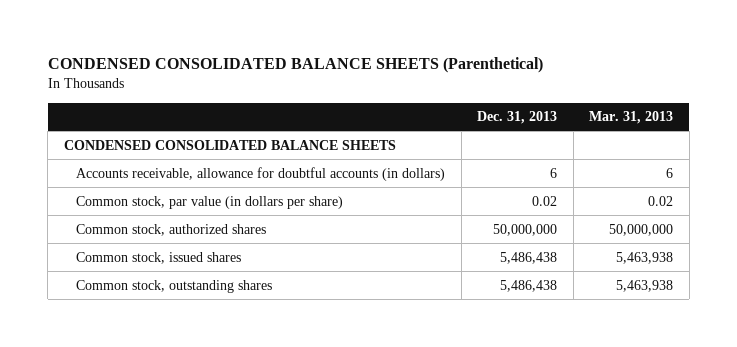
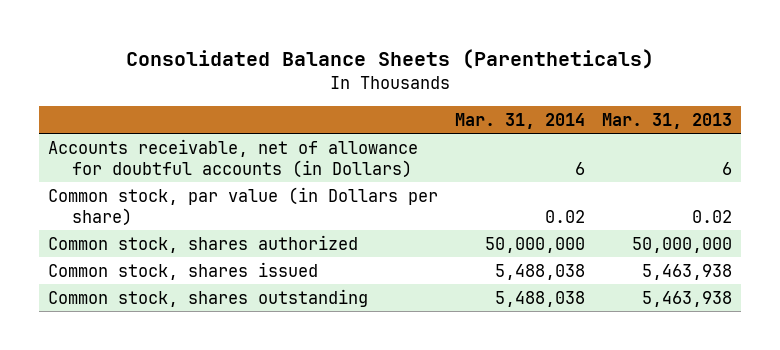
- CONDENSED CONSOLIDATED BALANCE SHEETS (Parenthetical)
+ Consolidated Balance Sheets (Parentheticals)
- | Dec. 31, 2013 | Mar. 31, 2013
+ | Mar. 31, 2014 | Mar. 31, 2013
- CONDENSED CONSOLIDATED BALANCE SHEETS
- Accounts receivable, allowance for doubtful accounts (in dollars) | 6 | 6
- Common stock, par value (in dollars per share) | 0.02 | 0.02
- Common stock, authorized shares | 50,000,000 | 50,000,000
- Common stock, issued shares | 5,486,438 | 5,463,938
- Common stock, outstanding shares | 5,486,438 | 5,463,938
+ Accounts receivable, net of allowance for doubtful accounts (in Dollars) | 6 | 6
+ Common stock, par value (in Dollars per share) | 0.02 | 0.02
+ Common stock, shares authorized | 50,000,000 | 50,000,000
+ Common stock, shares issued | 5,488,038 | 5,463,938
+ Common stock, shares outstanding | 5,488,038 | 5,463,938

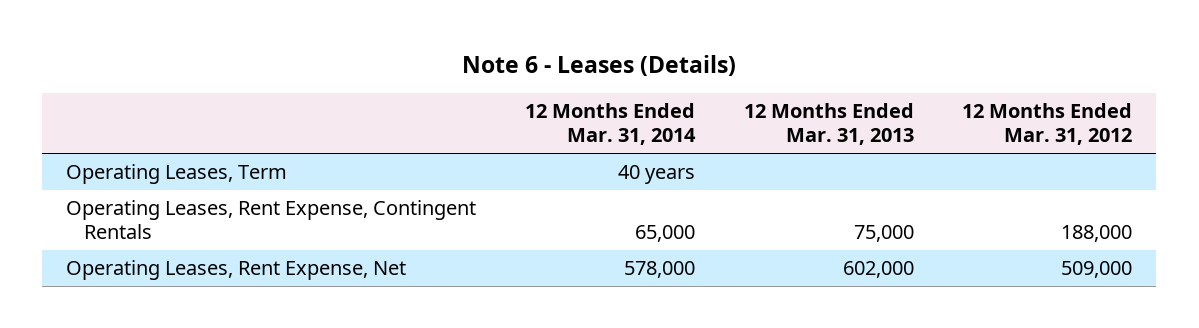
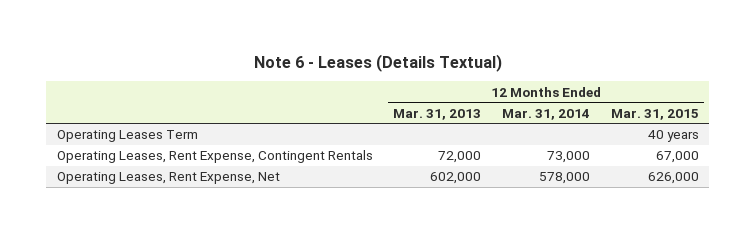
- Note 6 - Leases (Details)
+ Note 6 - Leases (Details Textual)
- | 12 Months Ended Mar. 31, 2014 | 12 Months Ended Mar. 31, 2013 | 12 Months Ended Mar. 31, 2012
+ | 12 Months Ended Mar. 31, 2013 | 12 Months Ended Mar. 31, 2014 | 12 Months Ended Mar. 31, 2015
- Operating Leases, Term | 40 years | |
- Operating Leases, Rent Expense, Contingent Rentals | 65,000 | 75,000 | 188,000
+ Operating Leases Term | | | 40 years
+ Operating Leases, Rent Expense, Contingent Rentals | 72,000 | 73,000 | 67,000

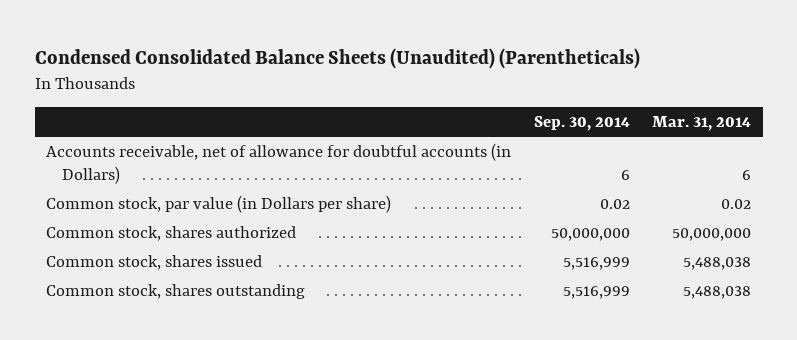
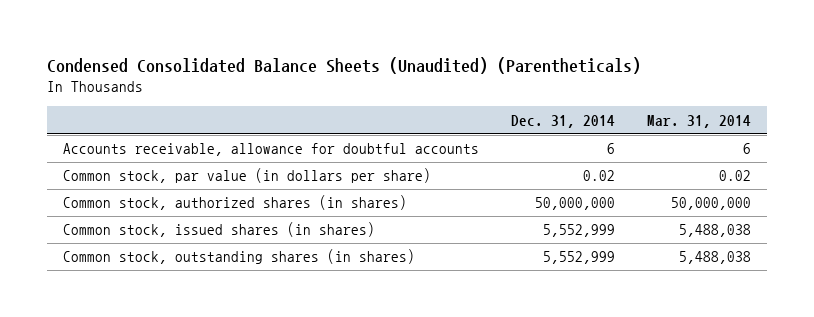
- | Sep. 30, 2014 | Mar. 31, 2014
+ | Dec. 31, 2014 | Mar. 31, 2014
- Accounts receivable, net of allowance for doubtful accounts (in Dollars) | 6 | 6
- Common stock, par value (in Dollars per share) | 0.02 | 0.02
- Common stock, shares authorized | 50,000,000 | 50,000,000
- Common stock, shares issued | 5,516,999 | 5,488,038
- Common stock, shares outstanding | 5,516,999 | 5,488,038
+ Accounts receivable, allowance for doubtful accounts | 6 | 6
+ Common stock, par value (in dollars per share) | 0.02 | 0.02
+ Common stock, authorized shares (in shares) | 50,000,000 | 50,000,000
+ Common stock, issued shares (in shares) | 5,552,999 | 5,488,038
+ Common stock, outstanding shares (in shares) | 5,552,999 | 5,488,038

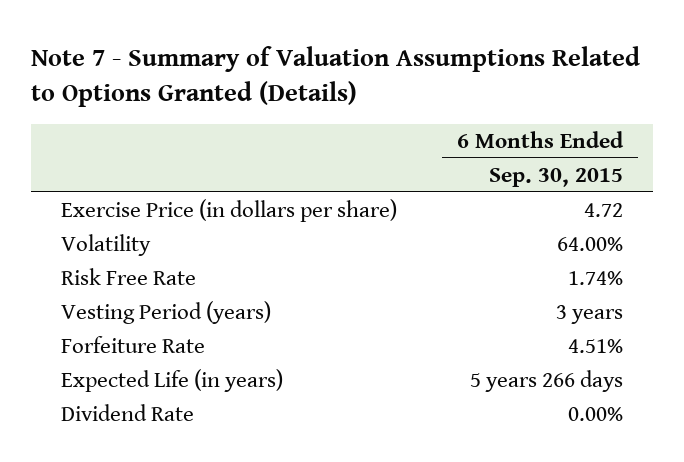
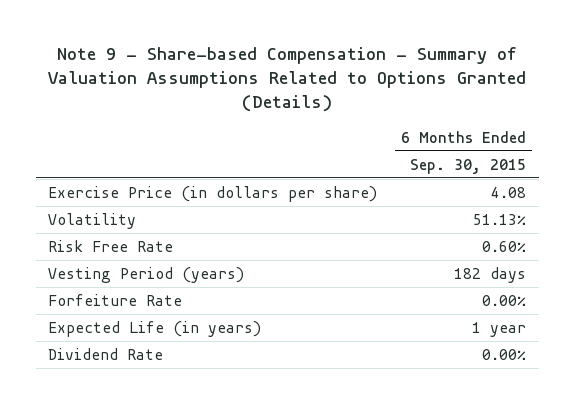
- Note 7 - Summary of Valuation Assumptions Related to Options Granted (Details)
+ Note 9 - Share-based Compensation - Summary of Valuation Assumptions Related to Options Granted (Details)
- Exercise Price (in dollars per share) | 4.72
- Volatility | 64.00%
- Risk Free Rate | 1.74%
- Vesting Period (years) | 3 years
- Forfeiture Rate | 4.51%
- Expected Life (in years) | 5 years 266 days
+ Exercise Price (in dollars per share) | 4.08
+ Volatility | 51.13%
+ Risk Free Rate | 0.60%
+ Vesting Period (years) | 182 days
+ Forfeiture Rate | 0.00%
+ Expected Life (in years) | 1 year

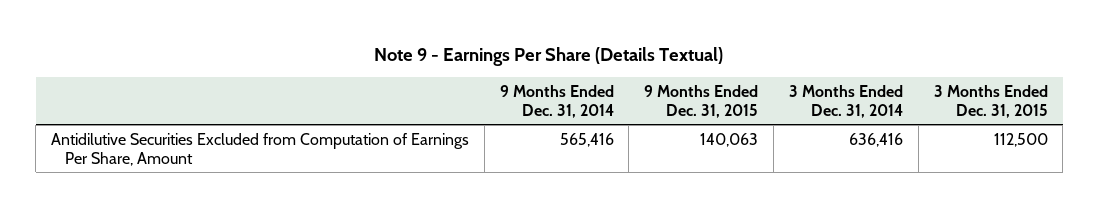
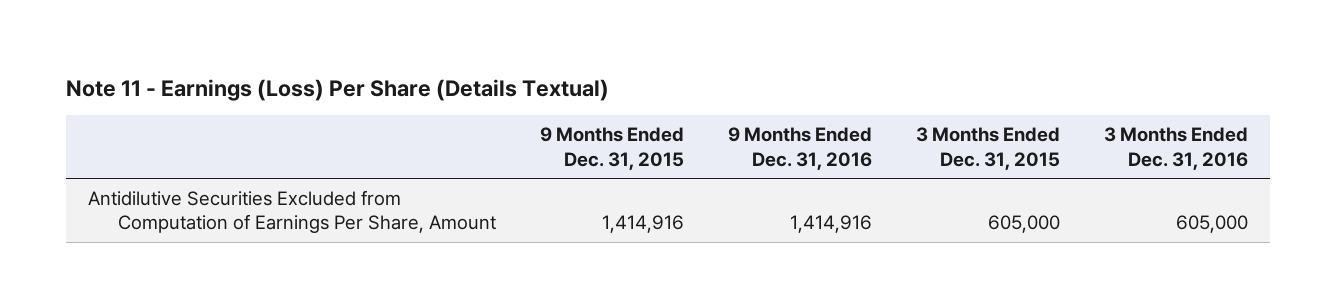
- Note 9 - Earnings Per Share (Details Textual)
+ Note 11 - Earnings (Loss) Per Share (Details Textual)
- | 9 Months Ended Dec. 31, 2014 | 9 Months Ended Dec. 31, 2015 | 3 Months Ended Dec. 31, 2014 | 3 Months Ended Dec. 31, 2015
+ | 9 Months Ended Dec. 31, 2015 | 9 Months Ended Dec. 31, 2016 | 3 Months Ended Dec. 31, 2015 | 3 Months Ended Dec. 31, 2016
- Antidilutive Securities Excluded from Computation of Earnings Per Share, Amount | 565,416 | 140,063 | 636,416 | 112,500
+ Antidilutive Securities Excluded from Computation of Earnings Per Share, Amount | 1,414,916 | 1,414,916 | 605,000 | 605,000

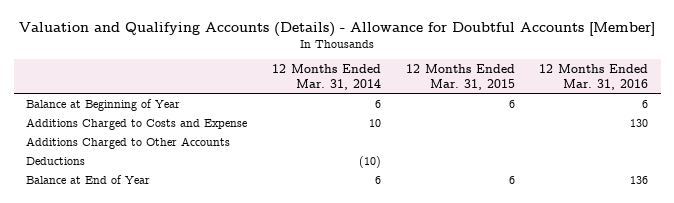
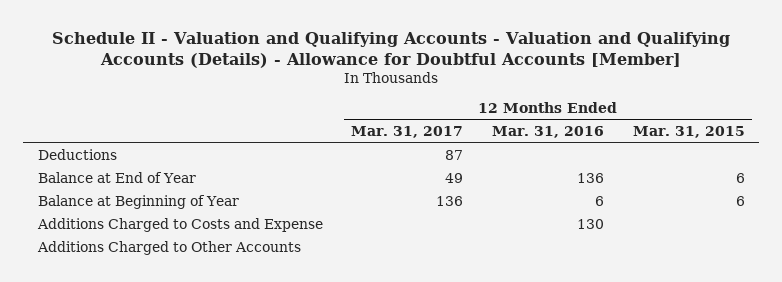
- Valuation and Qualifying Accounts (Details) - Allowance for Doubtful Accounts [Member]
+ Schedule II - Valuation and Qualifying Accounts - Valuation and Qualifying Accounts (Details) - Allowance for Doubtful Accounts [Member]
- | 12 Months Ended Mar. 31, 2014 | 12 Months Ended Mar. 31, 2015 | 12 Months Ended Mar. 31, 2016
+ | 12 Months Ended Mar. 31, 2017 | 12 Months Ended Mar. 31, 2016 | 12 Months Ended Mar. 31, 2015
moved up: Deductions | 87 | |
moved up: Balance at End of Year | 49 | 136 | 6

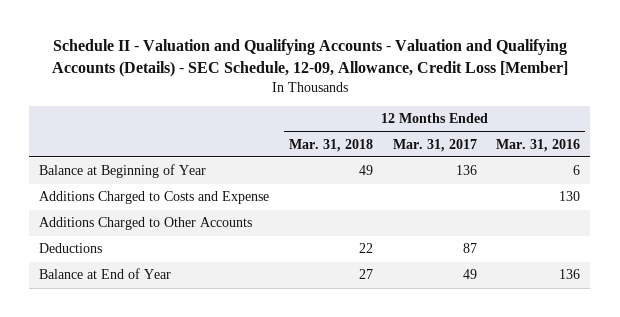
- Schedule II - Valuation and Qualifying Accounts - Valuation and Qualifying Accounts (Details) - Allowance for Doubtful Accounts [Member]
+ Schedule II - Valuation and Qualifying Accounts - Valuation and Qualifying Accounts (Details) - SEC Schedule, 12-09, Allowance, Credit Loss [Member]
- | 12 Months Ended Mar. 31, 2017 | 12 Months Ended Mar. 31, 2016 | 12 Months Ended Mar. 31, 2015
+ | 12 Months Ended Mar. 31, 2018 | 12 Months Ended Mar. 31, 2017 | 12 Months Ended Mar. 31, 2016
moved down: Deductions | 22 | 87 |
moved down: Balance at End of Year | 27 | 49 | 136

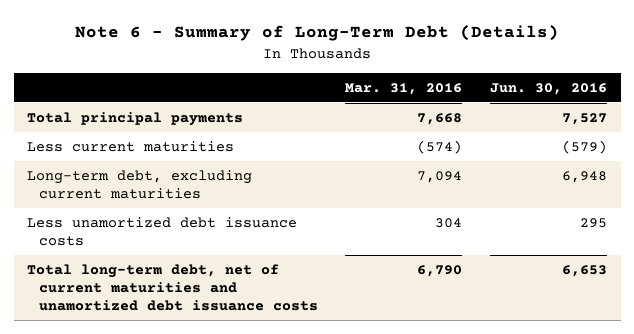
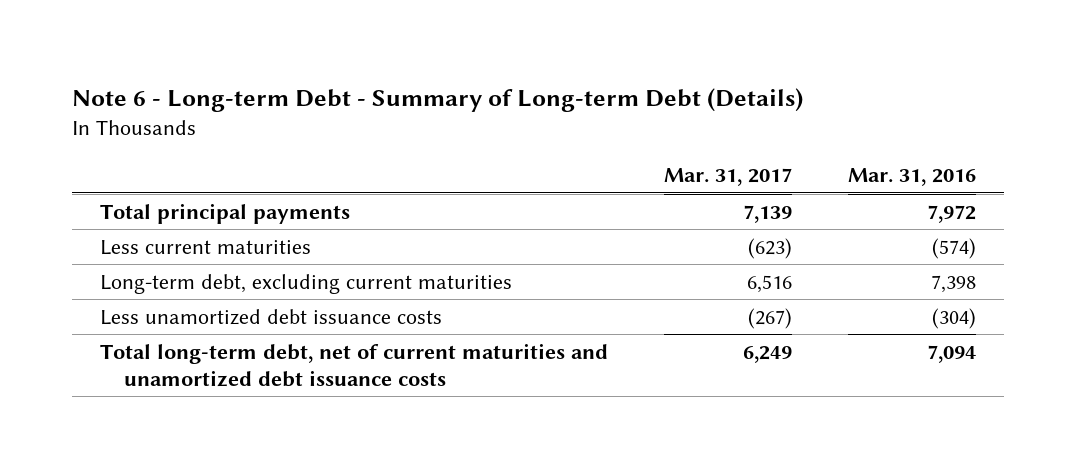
- Note 6 - Summary of Long-Term Debt (Details)
+ Note 6 - Long-term Debt - Summary of Long-term Debt (Details)
- | Mar. 31, 2016 | Jun. 30, 2016
+ | Mar. 31, 2017 | Mar. 31, 2016
- Total principal payments | 7,668 | 7,527
+ Total principal payments | 7,139 | 7,972
- Long-term debt, excluding current maturities | 7,094 | 6,948
- Less unamortized debt issuance costs | 304 | 295
- Total long-term debt, net of current maturities and unamortized debt issuance costs | 6,790 | 6,653
+ Long-term debt, excluding current maturities | 6,516 | 7,398
+ Less unamortized debt issuance costs | (267) | (304)
+ Total long-term debt, net of current maturities and unamortized debt issuance costs | 6,249 | 7,094

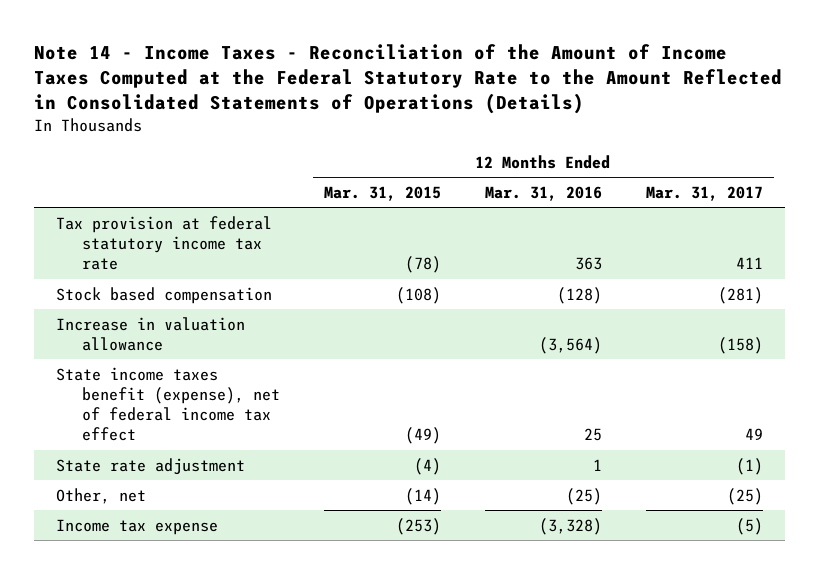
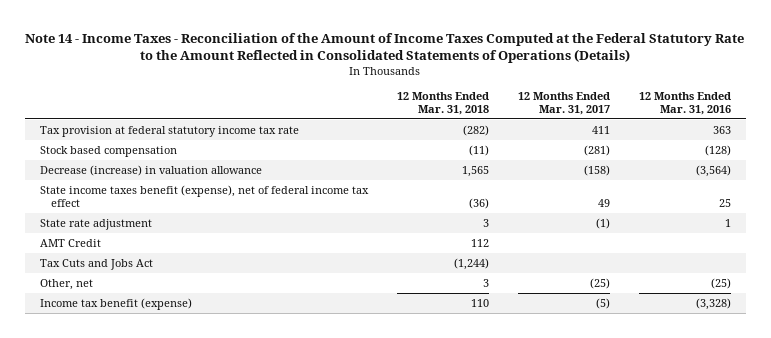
- | 12 Months Ended Mar. 31, 2015 | 12 Months Ended Mar. 31, 2016 | 12 Months Ended Mar. 31, 2017
+ | 12 Months Ended Mar. 31, 2018 | 12 Months Ended Mar. 31, 2017 | 12 Months Ended Mar. 31, 2016
- Increase in valuation allowance | | (3,564) | (158)
+ Decrease (increase) in valuation allowance | 1,565 | (158) | (3,564)
+ AMT Credit | 112 | |
+ Tax Cuts and Jobs Act | (1,244) | |
- Income tax expense | (253) | (3,328) | (5)
+ Income tax benefit (expense) | 110 | (5) | (3,328)

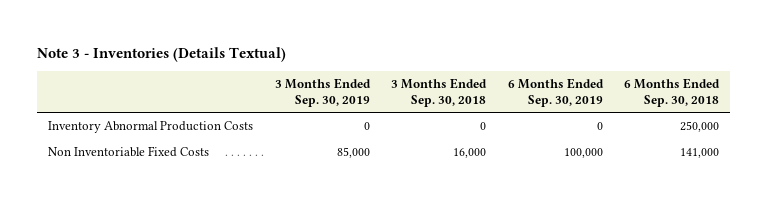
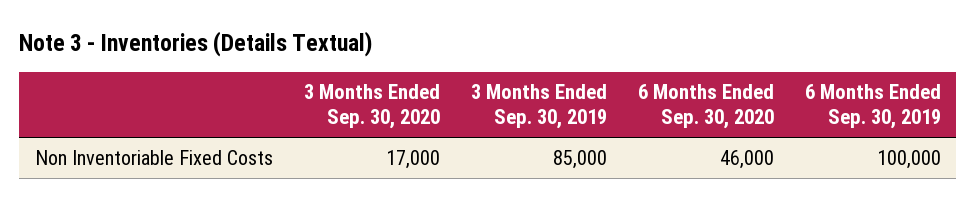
- | 3 Months Ended Sep. 30, 2019 | 3 Months Ended Sep. 30, 2018 | 6 Months Ended Sep. 30, 2019 | 6 Months Ended Sep. 30, 2018
+ | 3 Months Ended Sep. 30, 2020 | 3 Months Ended Sep. 30, 2019 | 6 Months Ended Sep. 30, 2020 | 6 Months Ended Sep. 30, 2019
- Inventory Abnormal Production Costs | 0 | 0 | 0 | 250,000

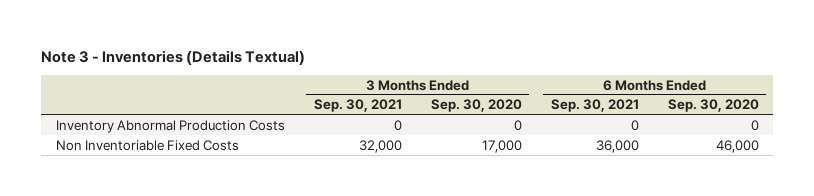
- | 3 Months Ended Sep. 30, 2020 | 3 Months Ended Sep. 30, 2019 | 6 Months Ended Sep. 30, 2020 | 6 Months Ended Sep. 30, 2019
+ | 3 Months Ended Sep. 30, 2021 | 3 Months Ended Sep. 30, 2020 | 6 Months Ended Sep. 30, 2021 | 6 Months Ended Sep. 30, 2020
+ Inventory Abnormal Production Costs | 0 | 0 | 0 | 0

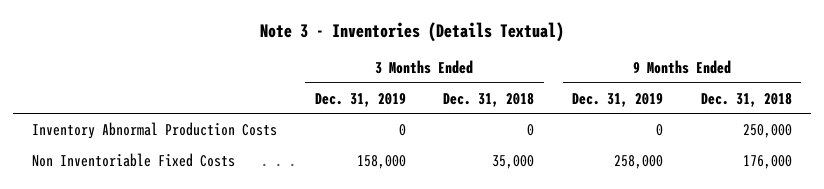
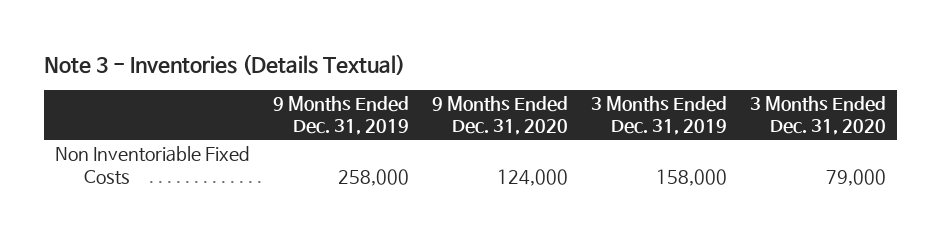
- | 3 Months Ended Dec. 31, 2019 | 3 Months Ended Dec. 31, 2018 | 9 Months Ended Dec. 31, 2019 | 9 Months Ended Dec. 31, 2018
+ | 9 Months Ended Dec. 31, 2019 | 9 Months Ended Dec. 31, 2020 | 3 Months Ended Dec. 31, 2019 | 3 Months Ended Dec. 31, 2020
- Inventory Abnormal Production Costs | 0 | 0 | 0 | 250,000

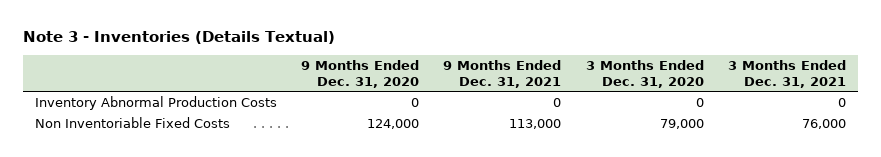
- | 9 Months Ended Dec. 31, 2019 | 9 Months Ended Dec. 31, 2020 | 3 Months Ended Dec. 31, 2019 | 3 Months Ended Dec. 31, 2020
+ | 9 Months Ended Dec. 31, 2020 | 9 Months Ended Dec. 31, 2021 | 3 Months Ended Dec. 31, 2020 | 3 Months Ended Dec. 31, 2021
+ Inventory Abnormal Production Costs | 0 | 0 | 0 | 0

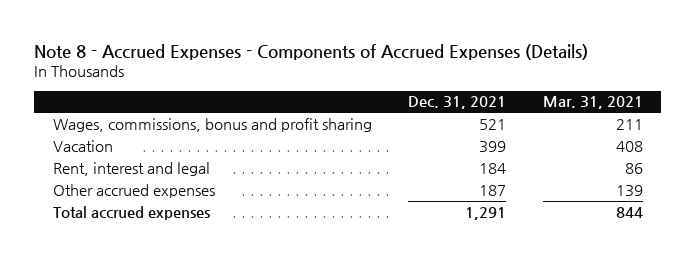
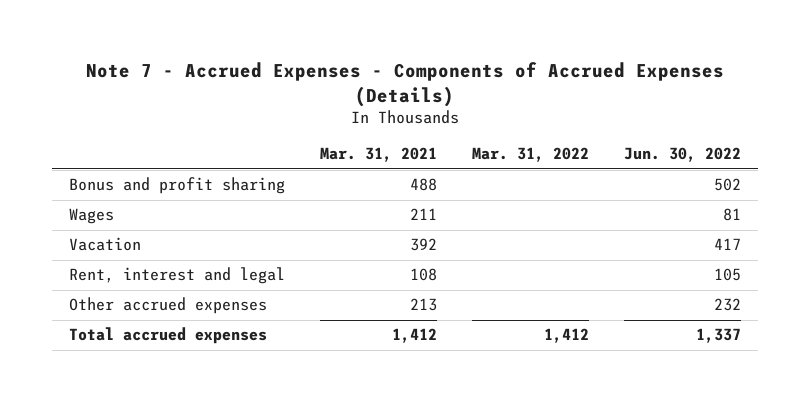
- Note 8 - Accrued Expenses - Components of Accrued Expenses (Details)
+ Note 7 - Accrued Expenses - Components of Accrued Expenses (Details)
- | Dec. 31, 2021 | Mar. 31, 2021
+ | Mar. 31, 2021 | Mar. 31, 2022 | Jun. 30, 2022
- Wages, commissions, bonus and profit sharing | 521 | 211
- Vacation | 399 | 408
- Rent, interest and legal | 184 | 86
- Other accrued expenses | 187 | 139
- Total accrued expenses | 1,291 | 844
+ Bonus and profit sharing | 488 | | 502
+ Wages | 211 | | 81
+ Vacation | 392 | | 417
+ Rent, interest and legal | 108 | | 105
+ Other accrued expenses | 213 | | 232
+ Total accrued expenses | 1,412 | 1,412 | 1,337

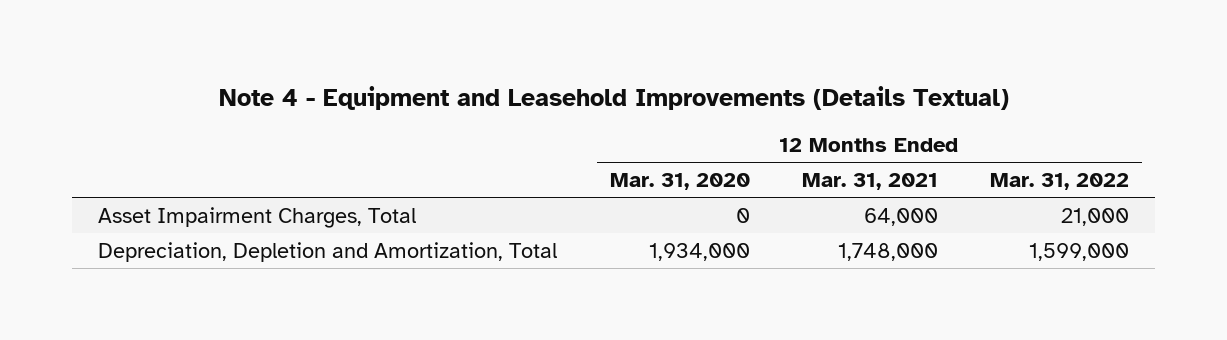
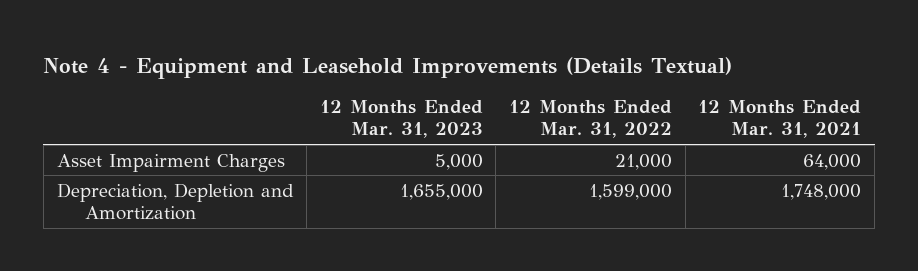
- | 12 Months Ended Mar. 31, 2020 | 12 Months Ended Mar. 31, 2021 | 12 Months Ended Mar. 31, 2022
+ | 12 Months Ended Mar. 31, 2023 | 12 Months Ended Mar. 31, 2022 | 12 Months Ended Mar. 31, 2021
- Asset Impairment Charges, Total | 0 | 64,000 | 21,000
- Depreciation, Depletion and Amortization, Total | 1,934,000 | 1,748,000 | 1,599,000
+ Asset Impairment Charges | 5,000 | 21,000 | 64,000
+ Depreciation, Depletion and Amortization | 1,655,000 | 1,599,000 | 1,748,000

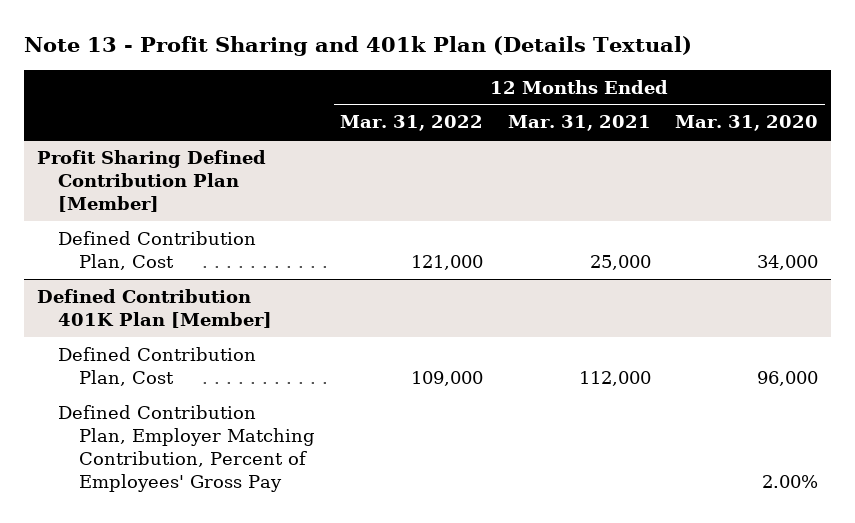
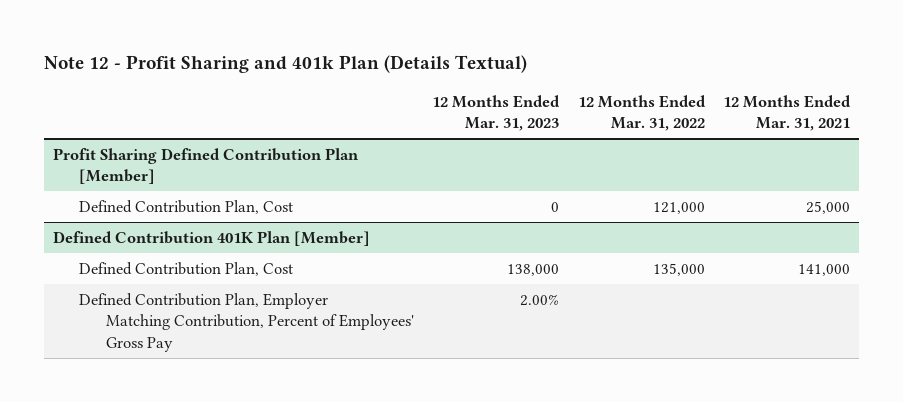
- Note 13 - Profit Sharing and 401k Plan (Details Textual)
+ Note 12 - Profit Sharing and 401k Plan (Details Textual)
- | 12 Months Ended Mar. 31, 2022 | 12 Months Ended Mar. 31, 2021 | 12 Months Ended Mar. 31, 2020
+ | 12 Months Ended Mar. 31, 2023 | 12 Months Ended Mar. 31, 2022 | 12 Months Ended Mar. 31, 2021
@ Defined Contribution 401K Plan [Member]
- Defined Contribution Plan, Cost | 109,000 | 112,000 | 96,000
+ Defined Contribution Plan, Cost | 138,000 | 135,000 | 141,000

